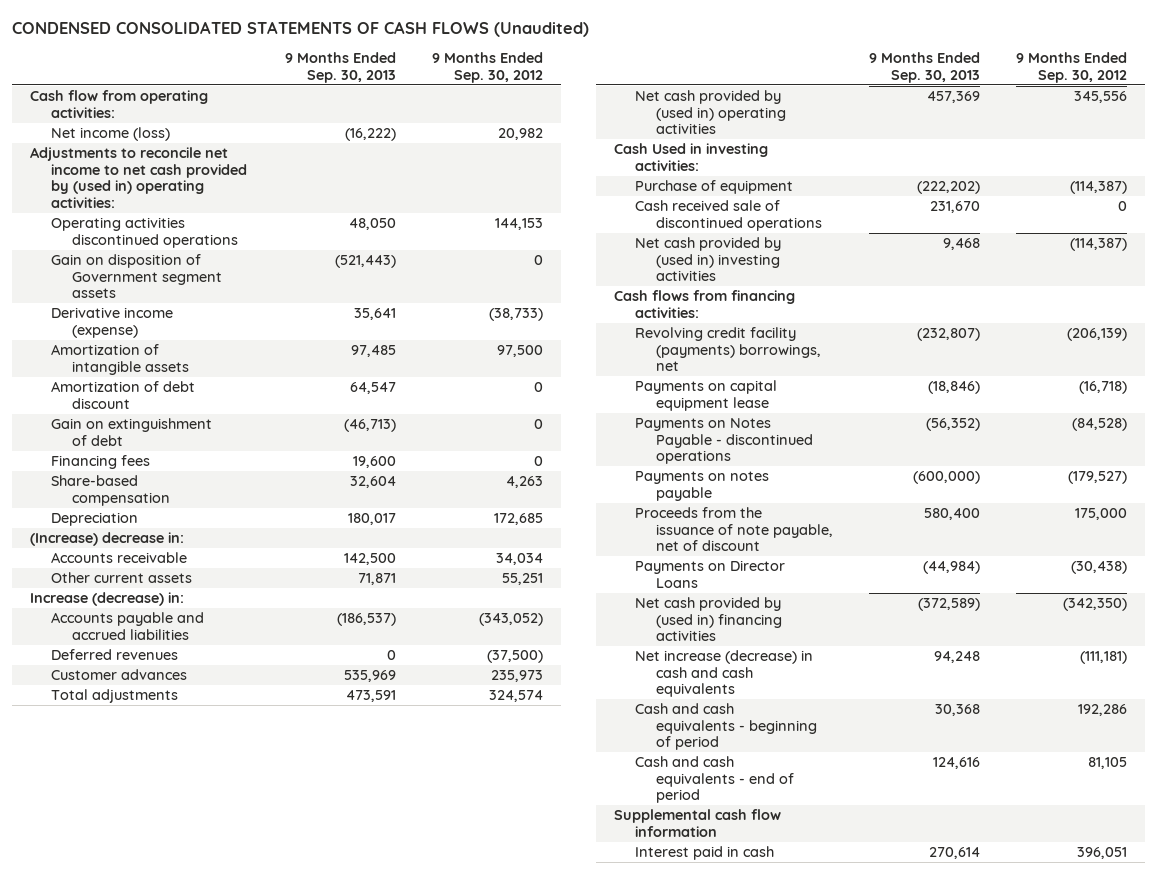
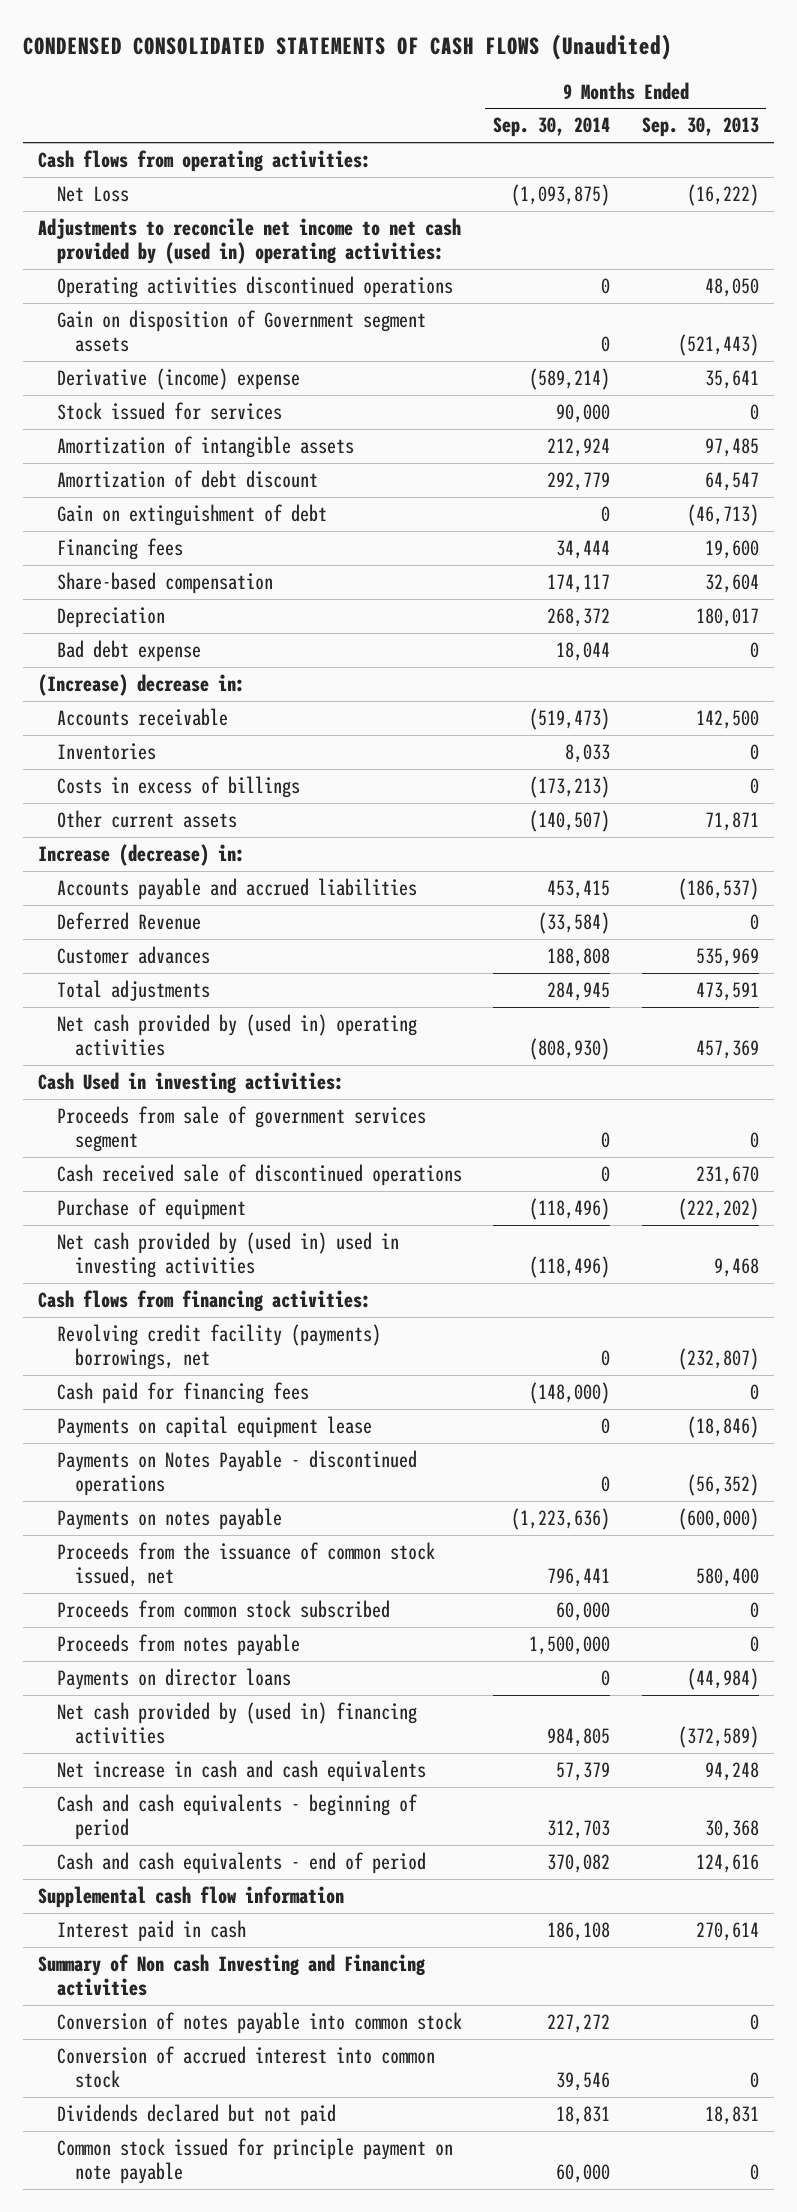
- | 9 Months Ended Sep. 30, 2013 | 9 Months Ended Sep. 30, 2012
+ | 9 Months Ended Sep. 30, 2014 | 9 Months Ended Sep. 30, 2013
- Cash flow from operating activities:
- Net income (loss) | (16,222) | 20,982
+ Cash flows from operating activities:
+ Net Loss | (1,093,875) | (16,222)
- Derivative income (expense) | 35,641 | (38,733)
+ Derivative (income) expense | (589,214) | 35,641
+ Stock issued for services | 90,000 | 0
+ Bad debt expense | 18,044 | 0
+ Inventories | 8,033 | 0
+ Costs in excess of billings | (173,213) | 0
- Deferred revenues | 0 | (37,500)
+ Deferred Revenue | (33,584) | 0
+ Proceeds from sale of government services segment | 0 | 0
- Net cash provided by (used in) investing activities | 9,468 | (114,387)
moved down: Purchase of equipment | (118,496) | (222,202)
+ Net cash provided by (used in) used in investing activities | (118,496) | 9,468
+ Cash paid for financing fees | (148,000) | 0
- Proceeds from the issuance of note payable, net of discount | 580,400 | 175,000
- Payments on Director Loans | (44,984) | (30,438)
+ Proceeds from the issuance of common stock issued, net | 796,441 | 580,400
+ Proceeds from common stock subscribed | 60,000 | 0
+ Proceeds from notes payable | 1,500,000 | 0
+ Payments on director loans | 0 | (44,984)
- Net increase (decrease) in cash and cash equivalents | 94,248 | (111,181)
+ Net increase in cash and cash equivalents | 57,379 | 94,248
+ Summary of Non cash Investing and Financing activities
+ Conversion of notes payable into common stock | 227,272 | 0
+ Conversion of accrued interest into common stock | 39,546 | 0
+ Dividends declared but not paid | 18,831 | 18,831
+ Common stock issued for principle payment on note payable | 60,000 | 0

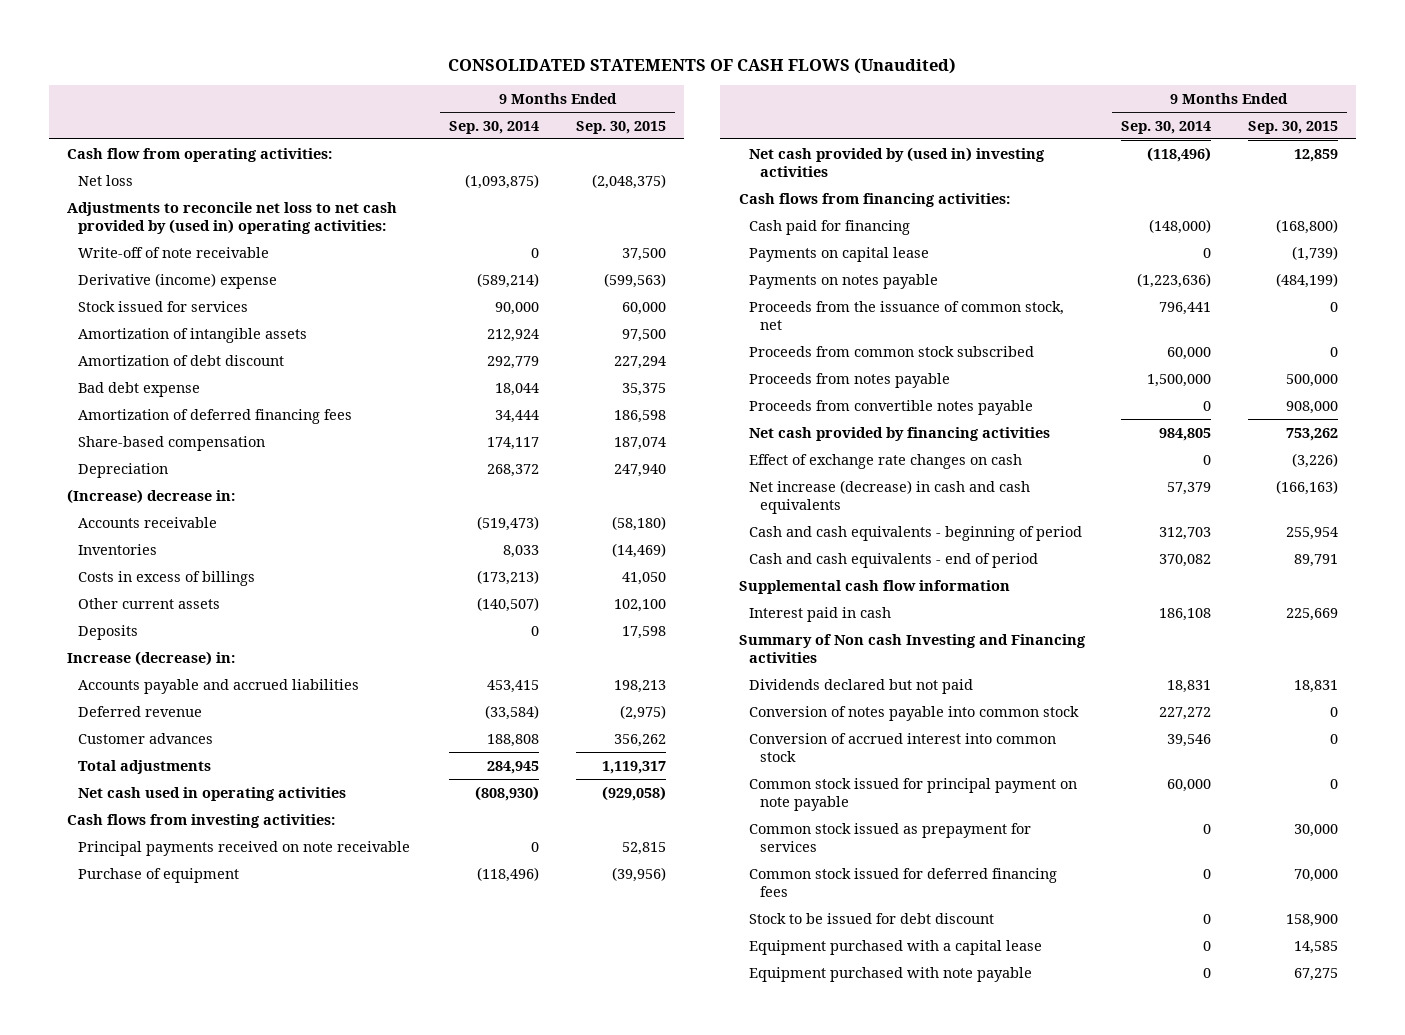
- CONDENSED CONSOLIDATED STATEMENTS OF CASH FLOWS (Unaudited)
+ CONSOLIDATED STATEMENTS OF CASH FLOWS (Unaudited)
- | 9 Months Ended Sep. 30, 2014 | 9 Months Ended Sep. 30, 2013
+ | 9 Months Ended Sep. 30, 2014 | 9 Months Ended Sep. 30, 2015
- Cash flows from operating activities:
- Net Loss | (1,093,875) | (16,222)
- Adjustments to reconcile net income to net cash provided by (used in) operating activities:
- Operating activities discontinued operations | 0 | 48,050
- Gain on disposition of Government segment assets | 0 | (521,443)
+ Cash flow from operating activities:
+ Net loss | (1,093,875) | (2,048,375)
+ Adjustments to reconcile net loss to net cash provided by (used in) operating activities:
+ Write-off of note receivable | 0 | 37,500
- Gain on extinguishment of debt | 0 | (46,713)
- Financing fees | 34,444 | 19,600
moved up: Bad debt expense | 18,044 | 35,375
+ Amortization of deferred financing fees | 34,444 | 186,598
+ Deposits | 0 | 17,598
- Deferred Revenue | (33,584) | 0
+ Deferred revenue | (33,584) | (2,975)
- Net cash provided by (used in) operating activities | (808,930) | 457,369
- Cash Used in investing activities:
- Proceeds from sale of government services segment | 0 | 0
- Cash received sale of discontinued operations | 0 | 231,670
+ Net cash used in operating activities | (808,930) | (929,058)
+ Cash flows from investing activities:
+ Principal payments received on note receivable | 0 | 52,815
- Net cash provided by (used in) used in investing activities | (118,496) | 9,468
+ Net cash provided by (used in) investing activities | (118,496) | 12,859
- Revolving credit facility (payments) borrowings, net | 0 | (232,807)
- Cash paid for financing fees | (148,000) | 0
- Payments on capital equipment lease | 0 | (18,846)
- Payments on Notes Payable - discontinued operations | 0 | (56,352)
+ Cash paid for financing | (148,000) | (168,800)
+ Payments on capital lease | 0 | (1,739)
- Proceeds from the issuance of common stock issued, net | 796,441 | 580,400
+ Proceeds from the issuance of common stock, net | 796,441 | 0
- Payments on director loans | 0 | (44,984)
- Net cash provided by (used in) financing activities | 984,805 | (372,589)
- Net increase in cash and cash equivalents | 57,379 | 94,248
+ Proceeds from convertible notes payable | 0 | 908,000
+ Net cash provided by financing activities | 984,805 | 753,262
+ Effect of exchange rate changes on cash | 0 | (3,226)
+ Net increase (decrease) in cash and cash equivalents | 57,379 | (166,163)
moved up: Dividends declared but not paid | 18,831 | 18,831
- Common stock issued for principle payment on note payable | 60,000 | 0
+ Common stock issued for principal payment on note payable | 60,000 | 0
+ Common stock issued as prepayment for services | 0 | 30,000
+ Common stock issued for deferred financing fees | 0 | 70,000
+ Stock to be issued for debt discount | 0 | 158,900
+ Equipment purchased with a capital lease | 0 | 14,585
+ Equipment purchased with note payable | 0 | 67,275

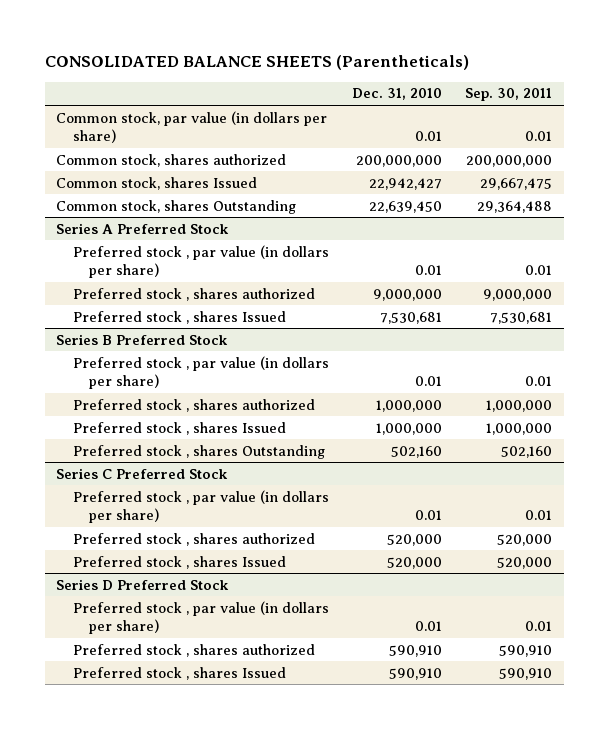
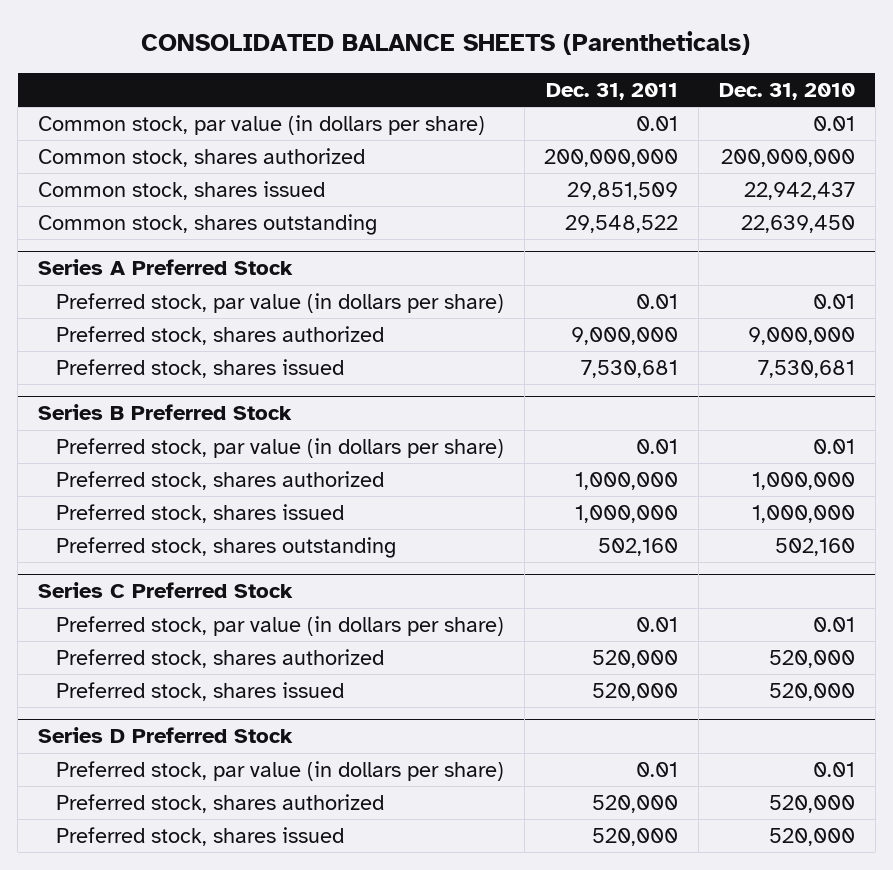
- | Dec. 31, 2010 | Sep. 30, 2011
+ | Dec. 31, 2011 | Dec. 31, 2010
- Common stock, shares Issued | 22,942,427 | 29,667,475
- Common stock, shares Outstanding | 22,639,450 | 29,364,488
+ Common stock, shares issued | 29,851,509 | 22,942,437
+ Common stock, shares outstanding | 29,548,522 | 22,639,450
@ Series A Preferred Stock
- Preferred stock , par value (in dollars per share) | 0.01 | 0.01
- Preferred stock , shares authorized | 9,000,000 | 9,000,000
- Preferred stock , shares Issued | 7,530,681 | 7,530,681
+ Preferred stock, par value (in dollars per share) | 0.01 | 0.01
+ Preferred stock, shares authorized | 9,000,000 | 9,000,000
+ Preferred stock, shares issued | 7,530,681 | 7,530,681
@ Series B Preferred Stock
- Preferred stock , par value (in dollars per share) | 0.01 | 0.01
- Preferred stock , shares authorized | 1,000,000 | 1,000,000
- Preferred stock , shares Issued | 1,000,000 | 1,000,000
- Preferred stock , shares Outstanding | 502,160 | 502,160
+ Preferred stock, par value (in dollars per share) | 0.01 | 0.01
+ Preferred stock, shares authorized | 1,000,000 | 1,000,000
+ Preferred stock, shares issued | 1,000,000 | 1,000,000
+ Preferred stock, shares outstanding | 502,160 | 502,160
@ Series C Preferred Stock
- Preferred stock , par value (in dollars per share) | 0.01 | 0.01
- Preferred stock , shares authorized | 520,000 | 520,000
- Preferred stock , shares Issued | 520,000 | 520,000
+ Preferred stock, par value (in dollars per share) | 0.01 | 0.01
+ Preferred stock, shares authorized | 520,000 | 520,000
+ Preferred stock, shares issued | 520,000 | 520,000
@ Series D Preferred Stock
- Preferred stock , par value (in dollars per share) | 0.01 | 0.01
- Preferred stock , shares authorized | 590,910 | 590,910
- Preferred stock , shares Issued | 590,910 | 590,910
+ Preferred stock, par value (in dollars per share) | 0.01 | 0.01
+ Preferred stock, shares authorized | 520,000 | 520,000
+ Preferred stock, shares issued | 520,000 | 520,000

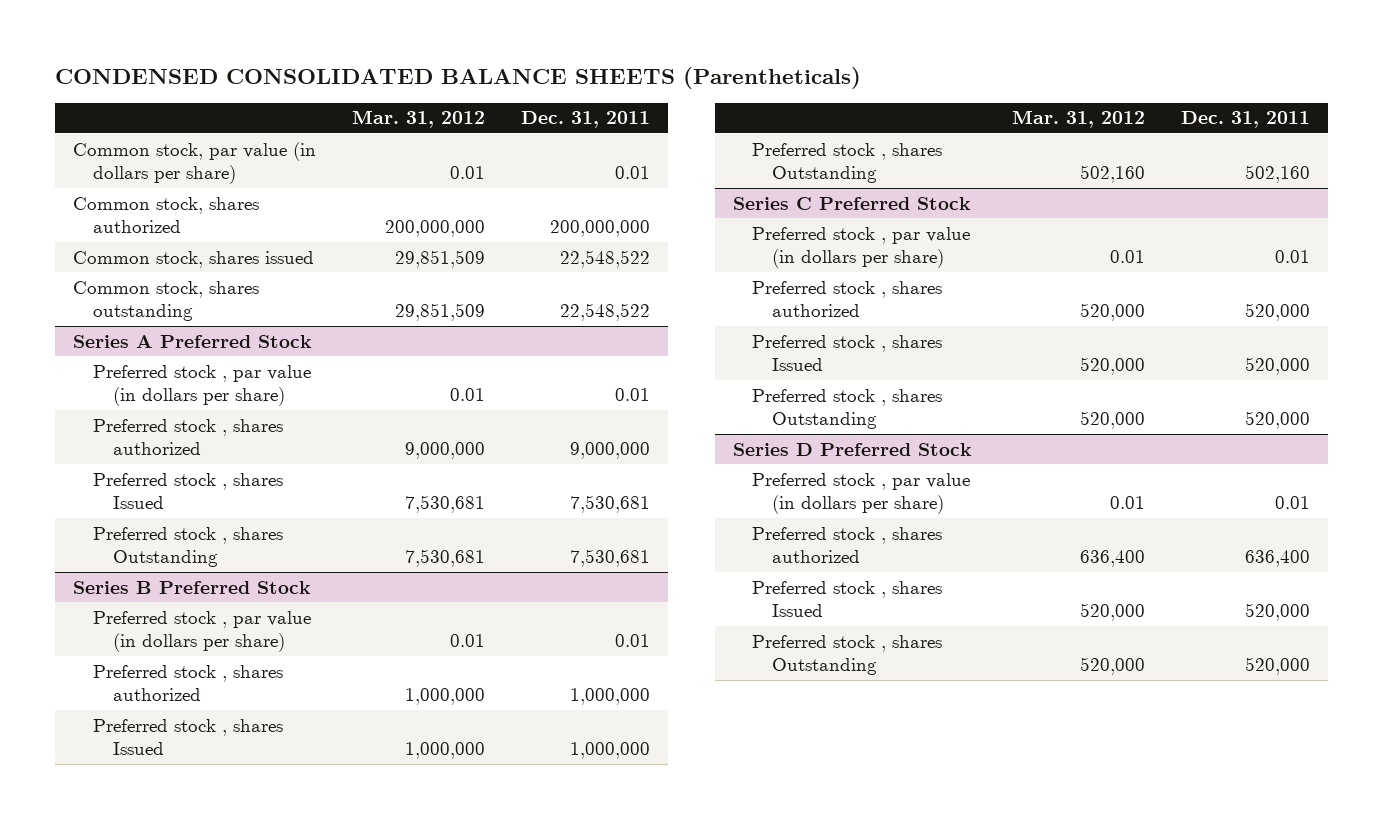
- CONSOLIDATED BALANCE SHEETS (Parentheticals)
+ CONDENSED CONSOLIDATED BALANCE SHEETS (Parentheticals)
- | Dec. 31, 2011 | Dec. 31, 2010
+ | Mar. 31, 2012 | Dec. 31, 2011
- Common stock, shares issued | 29,851,509 | 22,942,437
- Common stock, shares outstanding | 29,548,522 | 22,639,450
+ Common stock, shares issued | 29,851,509 | 22,548,522
+ Common stock, shares outstanding | 29,851,509 | 22,548,522
@ Series A Preferred Stock
- Preferred stock, par value (in dollars per share) | 0.01 | 0.01
- Preferred stock, shares authorized | 9,000,000 | 9,000,000
- Preferred stock, shares issued | 7,530,681 | 7,530,681
+ Preferred stock , par value (in dollars per share) | 0.01 | 0.01
+ Preferred stock , shares authorized | 9,000,000 | 9,000,000
+ Preferred stock , shares Issued | 7,530,681 | 7,530,681
+ Preferred stock , shares Outstanding | 7,530,681 | 7,530,681
@ Series B Preferred Stock
- Preferred stock, par value (in dollars per share) | 0.01 | 0.01
- Preferred stock, shares authorized | 1,000,000 | 1,000,000
- Preferred stock, shares issued | 1,000,000 | 1,000,000
- Preferred stock, shares outstanding | 502,160 | 502,160
+ Preferred stock , par value (in dollars per share) | 0.01 | 0.01
+ Preferred stock , shares authorized | 1,000,000 | 1,000,000
+ Preferred stock , shares Issued | 1,000,000 | 1,000,000
+ Preferred stock , shares Outstanding | 502,160 | 502,160
@ Series C Preferred Stock
- Preferred stock, par value (in dollars per share) | 0.01 | 0.01
- Preferred stock, shares authorized | 520,000 | 520,000
- Preferred stock, shares issued | 520,000 | 520,000
+ Preferred stock , par value (in dollars per share) | 0.01 | 0.01
+ Preferred stock , shares authorized | 520,000 | 520,000
+ Preferred stock , shares Issued | 520,000 | 520,000
+ Preferred stock , shares Outstanding | 520,000 | 520,000
@ Series D Preferred Stock
- Preferred stock, par value (in dollars per share) | 0.01 | 0.01
- Preferred stock, shares authorized | 520,000 | 520,000
- Preferred stock, shares issued | 520,000 | 520,000
+ Preferred stock , par value (in dollars per share) | 0.01 | 0.01
+ Preferred stock , shares authorized | 636,400 | 636,400
+ Preferred stock , shares Issued | 520,000 | 520,000
+ Preferred stock , shares Outstanding | 520,000 | 520,000

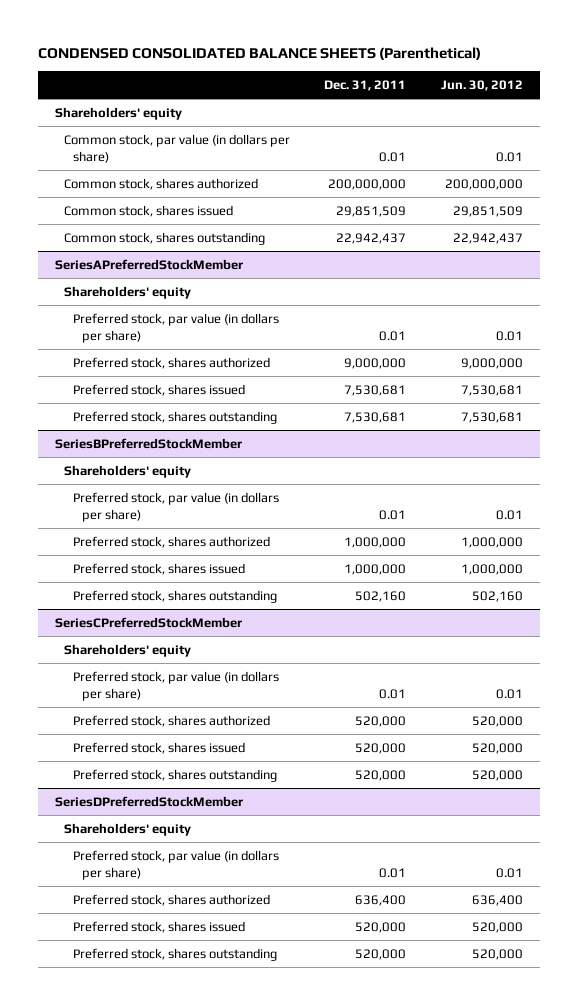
- CONDENSED CONSOLIDATED BALANCE SHEETS (Parentheticals)
+ CONDENSED CONSOLIDATED BALANCE SHEETS (Parenthetical)
- | Mar. 31, 2012 | Dec. 31, 2011
+ | Dec. 31, 2011 | Jun. 30, 2012
+ Shareholders' equity
- Common stock, shares issued | 29,851,509 | 22,548,522
- Common stock, shares outstanding | 29,851,509 | 22,548,522
- Series A Preferred Stock
- Preferred stock , par value (in dollars per share) | 0.01 | 0.01
- Preferred stock , shares authorized | 9,000,000 | 9,000,000
- Preferred stock , shares Issued | 7,530,681 | 7,530,681
- Preferred stock , shares Outstanding | 7,530,681 | 7,530,681
- Series B Preferred Stock
- Preferred stock , par value (in dollars per share) | 0.01 | 0.01
- Preferred stock , shares authorized | 1,000,000 | 1,000,000
- Preferred stock , shares Issued | 1,000,000 | 1,000,000
- Preferred stock , shares Outstanding | 502,160 | 502,160
- Series C Preferred Stock
- Preferred stock , par value (in dollars per share) | 0.01 | 0.01
- Preferred stock , shares authorized | 520,000 | 520,000
- Preferred stock , shares Issued | 520,000 | 520,000
- Preferred stock , shares Outstanding | 520,000 | 520,000
- Series D Preferred Stock
- Preferred stock , par value (in dollars per share) | 0.01 | 0.01
- Preferred stock , shares authorized | 636,400 | 636,400
- Preferred stock , shares Issued | 520,000 | 520,000
- Preferred stock , shares Outstanding | 520,000 | 520,000
+ Common stock, shares issued | 29,851,509 | 29,851,509
+ Common stock, shares outstanding | 22,942,437 | 22,942,437
+ SeriesAPreferredStockMember
+ Shareholders' equity
+ Preferred stock, par value (in dollars per share) | 0.01 | 0.01
+ Preferred stock, shares authorized | 9,000,000 | 9,000,000
+ Preferred stock, shares issued | 7,530,681 | 7,530,681
+ Preferred stock, shares outstanding | 7,530,681 | 7,530,681
+ SeriesBPreferredStockMember
+ Shareholders' equity
+ Preferred stock, par value (in dollars per share) | 0.01 | 0.01
+ Preferred stock, shares authorized | 1,000,000 | 1,000,000
+ Preferred stock, shares issued | 1,000,000 | 1,000,000
+ Preferred stock, shares outstanding | 502,160 | 502,160
+ SeriesCPreferredStockMember
+ Shareholders' equity
+ Preferred stock, par value (in dollars per share) | 0.01 | 0.01
+ Preferred stock, shares authorized | 520,000 | 520,000
+ Preferred stock, shares issued | 520,000 | 520,000
+ Preferred stock, shares outstanding | 520,000 | 520,000
+ SeriesDPreferredStockMember
+ Shareholders' equity
+ Preferred stock, par value (in dollars per share) | 0.01 | 0.01
+ Preferred stock, shares authorized | 636,400 | 636,400
+ Preferred stock, shares issued | 520,000 | 520,000
+ Preferred stock, shares outstanding | 520,000 | 520,000

